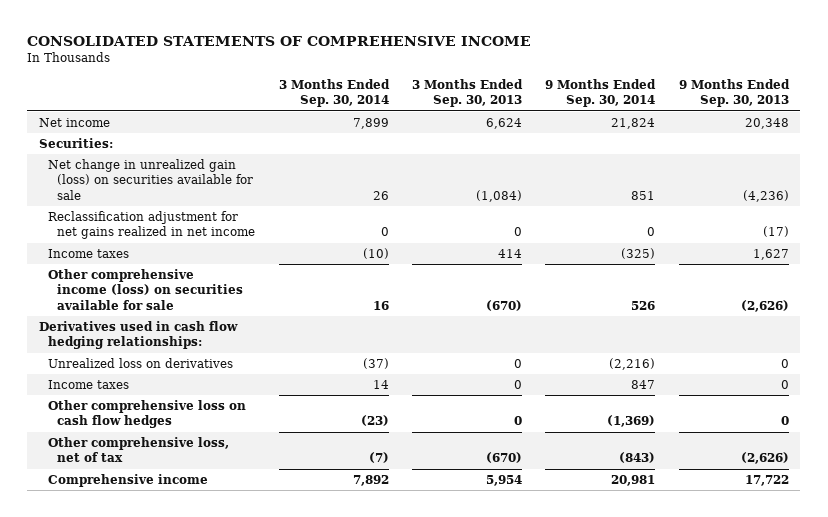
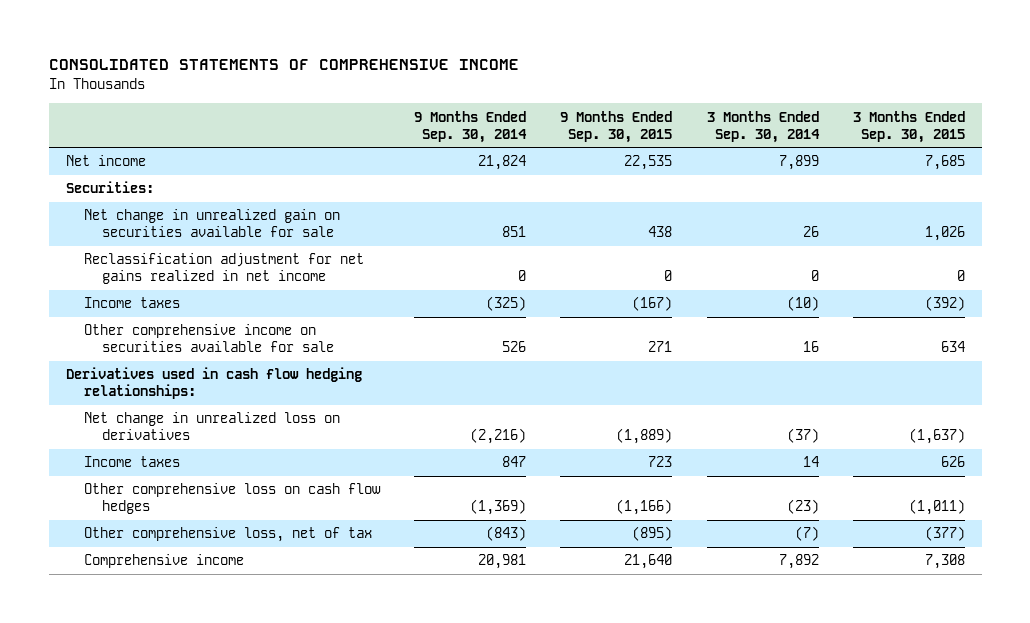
- | 3 Months Ended Sep. 30, 2014 | 3 Months Ended Sep. 30, 2013 | 9 Months Ended Sep. 30, 2014 | 9 Months Ended Sep. 30, 2013
+ | 9 Months Ended Sep. 30, 2014 | 9 Months Ended Sep. 30, 2015 | 3 Months Ended Sep. 30, 2014 | 3 Months Ended Sep. 30, 2015
- Net change in unrealized gain (loss) on securities available for sale | 26 | (1,084) | 851 | (4,236)
+ Net change in unrealized gain on securities available for sale | 851 | 438 | 26 | 1,026
- Other comprehensive income (loss) on securities available for sale | 16 | (670) | 526 | (2,626)
+ Other comprehensive income on securities available for sale | 526 | 271 | 16 | 634
- Unrealized loss on derivatives | (37) | 0 | (2,216) | 0
+ Net change in unrealized loss on derivatives | (2,216) | (1,889) | (37) | (1,637)

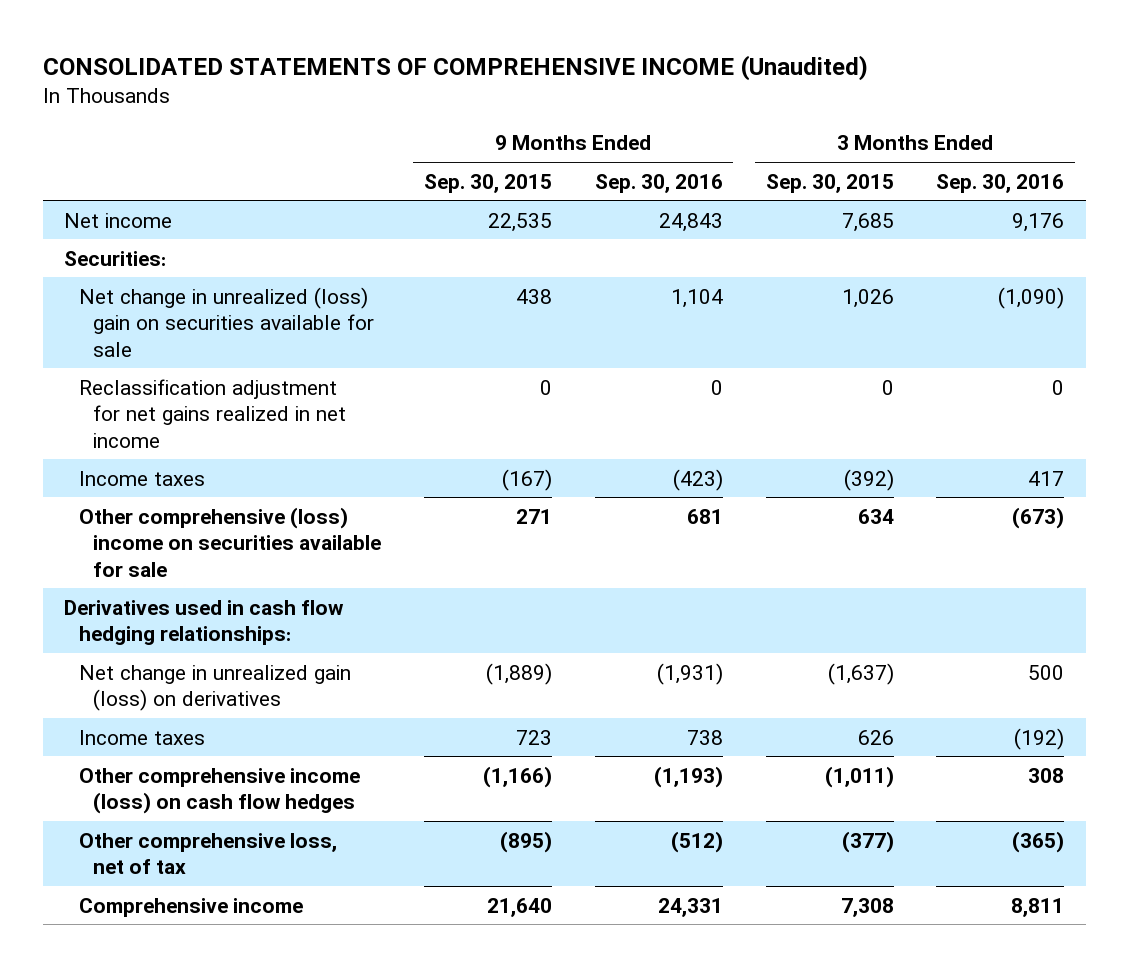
- CONSOLIDATED STATEMENTS OF COMPREHENSIVE INCOME
+ CONSOLIDATED STATEMENTS OF COMPREHENSIVE INCOME (Unaudited)
- | 9 Months Ended Sep. 30, 2014 | 9 Months Ended Sep. 30, 2015 | 3 Months Ended Sep. 30, 2014 | 3 Months Ended Sep. 30, 2015
+ | 9 Months Ended Sep. 30, 2015 | 9 Months Ended Sep. 30, 2016 | 3 Months Ended Sep. 30, 2015 | 3 Months Ended Sep. 30, 2016
- Net change in unrealized gain on securities available for sale | 851 | 438 | 26 | 1,026
+ Net change in unrealized (loss) gain on securities available for sale | 438 | 1,104 | 1,026 | (1,090)
- Other comprehensive income on securities available for sale | 526 | 271 | 16 | 634
+ Other comprehensive (loss) income on securities available for sale | 271 | 681 | 634 | (673)
- Net change in unrealized loss on derivatives | (2,216) | (1,889) | (37) | (1,637)
+ Net change in unrealized gain (loss) on derivatives | (1,889) | (1,931) | (1,637) | 500
- Other comprehensive loss on cash flow hedges | (1,369) | (1,166) | (23) | (1,011)
+ Other comprehensive income (loss) on cash flow hedges | (1,166) | (1,193) | (1,011) | 308

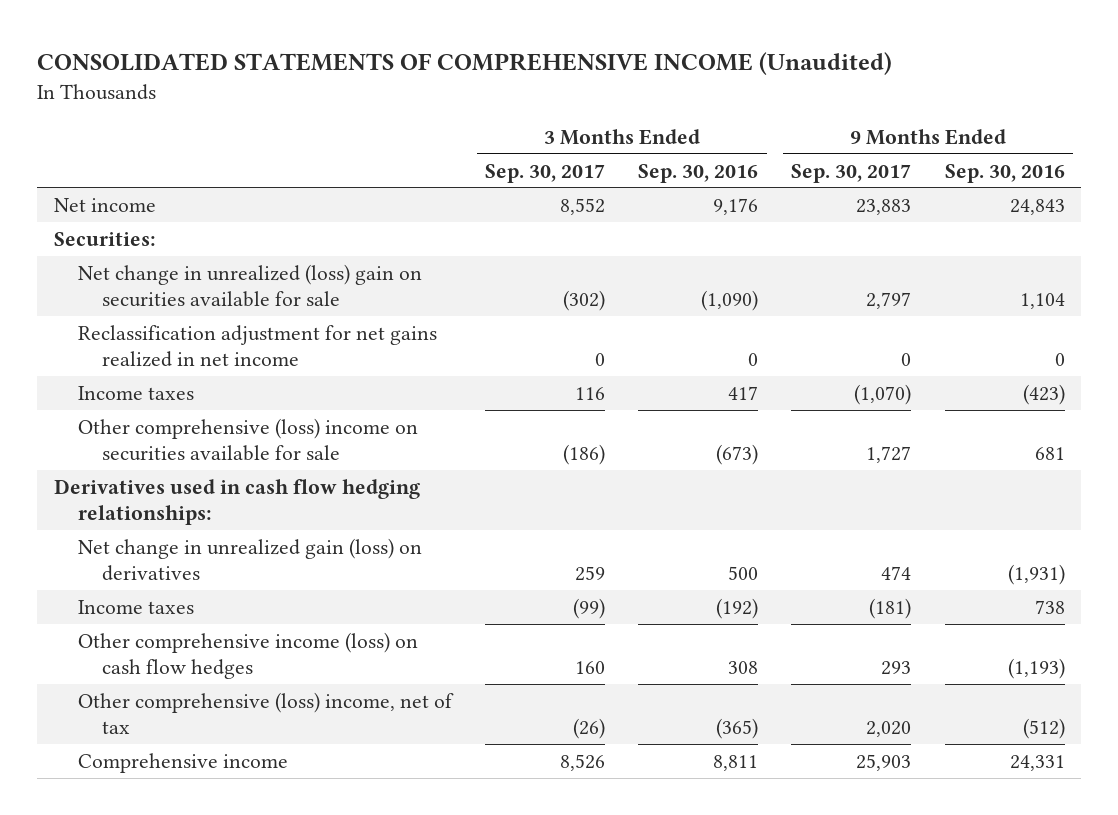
- | 9 Months Ended Sep. 30, 2015 | 9 Months Ended Sep. 30, 2016 | 3 Months Ended Sep. 30, 2015 | 3 Months Ended Sep. 30, 2016
+ | 3 Months Ended Sep. 30, 2017 | 3 Months Ended Sep. 30, 2016 | 9 Months Ended Sep. 30, 2017 | 9 Months Ended Sep. 30, 2016
- Other comprehensive loss, net of tax | (895) | (512) | (377) | (365)
+ Other comprehensive (loss) income, net of tax | (26) | (365) | 2,020 | (512)

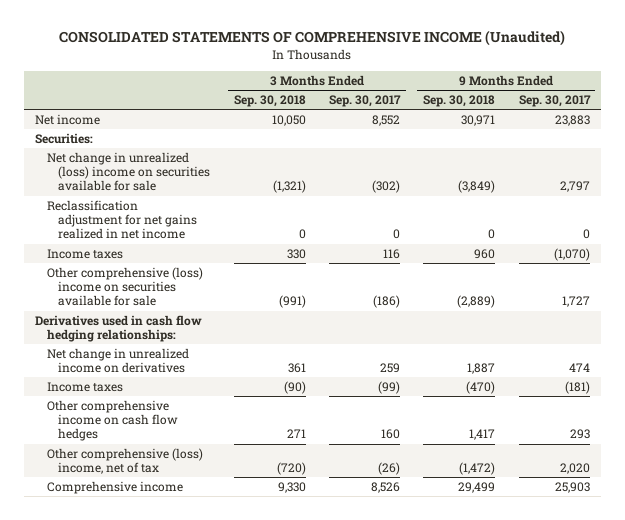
- | 3 Months Ended Sep. 30, 2017 | 3 Months Ended Sep. 30, 2016 | 9 Months Ended Sep. 30, 2017 | 9 Months Ended Sep. 30, 2016
+ | 3 Months Ended Sep. 30, 2018 | 3 Months Ended Sep. 30, 2017 | 9 Months Ended Sep. 30, 2018 | 9 Months Ended Sep. 30, 2017
- Net change in unrealized (loss) gain on securities available for sale | (302) | (1,090) | 2,797 | 1,104
+ Net change in unrealized (loss) income on securities available for sale | (1,321) | (302) | (3,849) | 2,797
- Net change in unrealized gain (loss) on derivatives | 259 | 500 | 474 | (1,931)
+ Net change in unrealized income on derivatives | 361 | 259 | 1,887 | 474
- Other comprehensive income (loss) on cash flow hedges | 160 | 308 | 293 | (1,193)
+ Other comprehensive income on cash flow hedges | 271 | 160 | 1,417 | 293

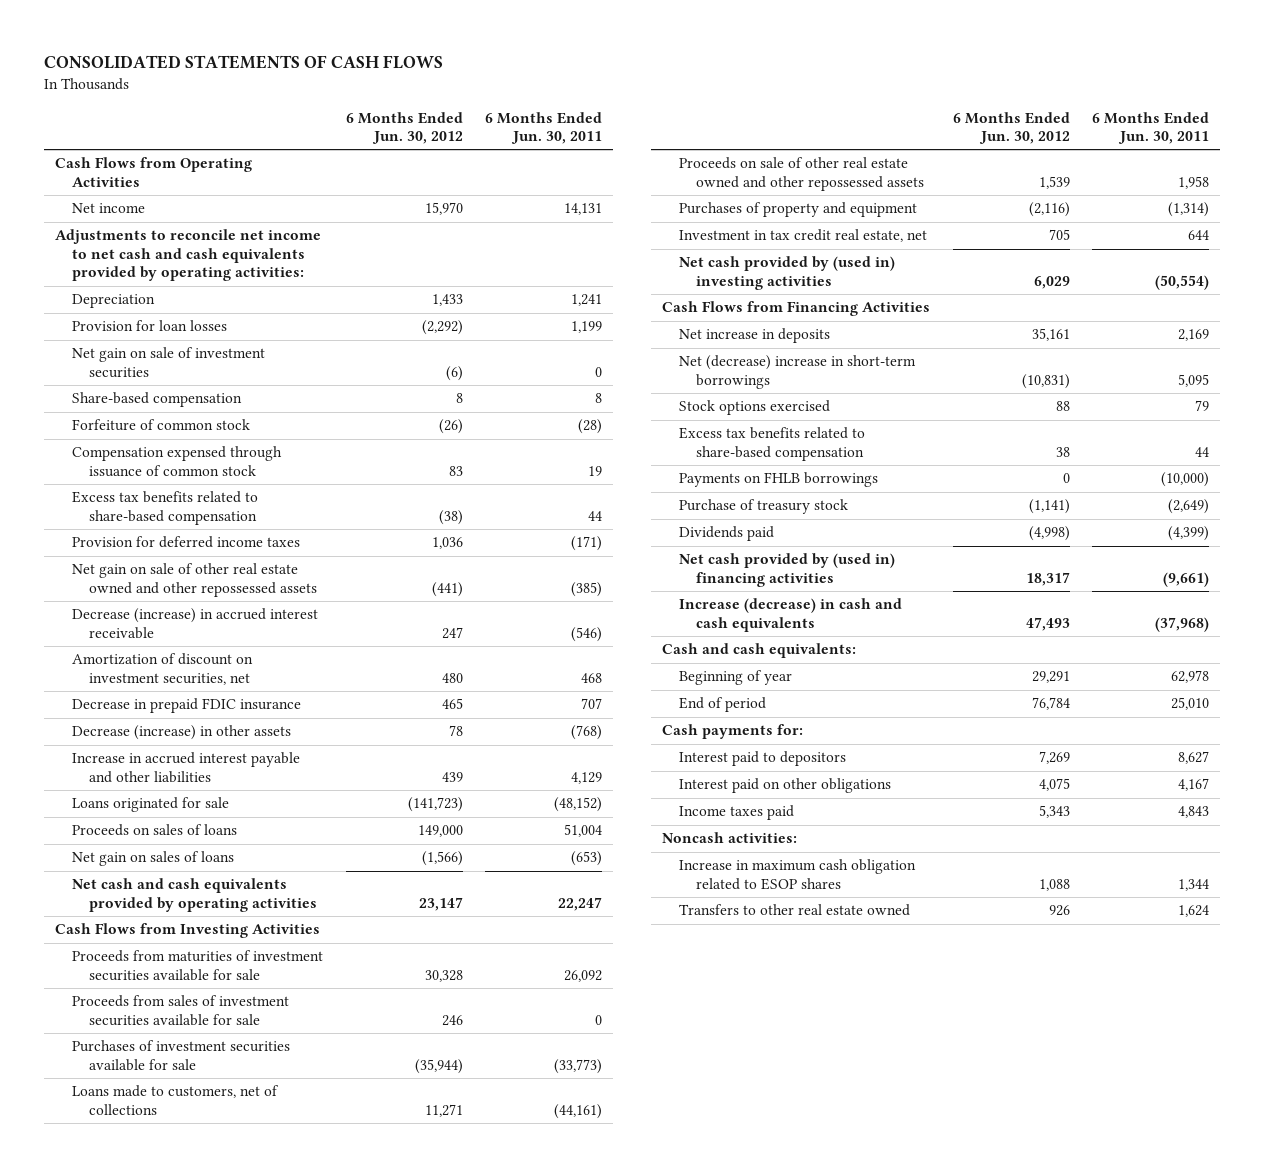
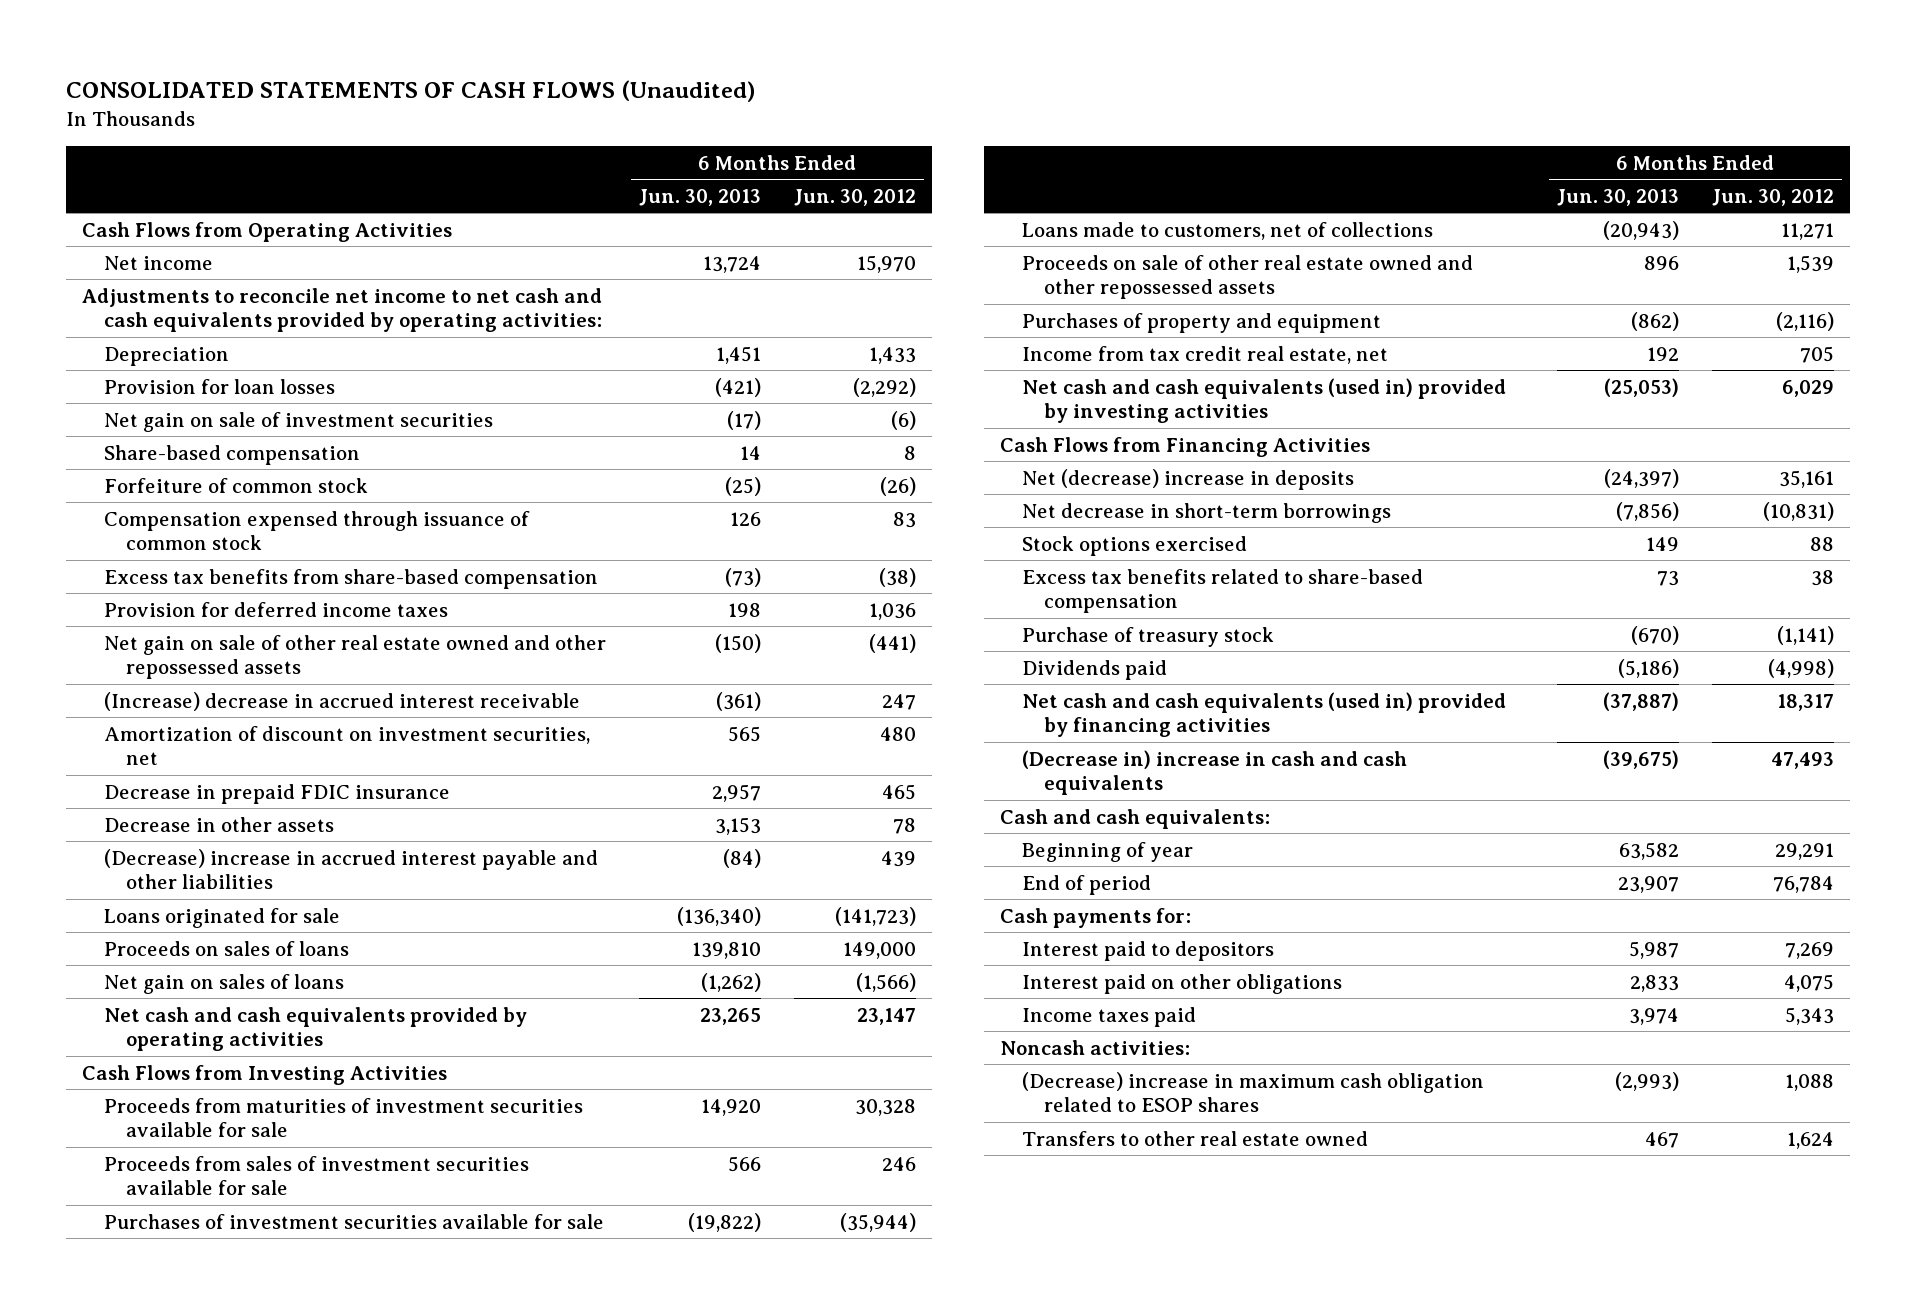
- CONSOLIDATED STATEMENTS OF CASH FLOWS
+ CONSOLIDATED STATEMENTS OF CASH FLOWS (Unaudited)
- | 6 Months Ended Jun. 30, 2012 | 6 Months Ended Jun. 30, 2011
+ | 6 Months Ended Jun. 30, 2013 | 6 Months Ended Jun. 30, 2012
- Excess tax benefits related to share-based compensation | (38) | 44
+ Excess tax benefits from share-based compensation | (73) | (38)
- Decrease (increase) in accrued interest receivable | 247 | (546)
+ (Increase) decrease in accrued interest receivable | (361) | 247
- Decrease (increase) in other assets | 78 | (768)
- Increase in accrued interest payable and other liabilities | 439 | 4,129
+ Decrease in other assets | 3,153 | 78
+ (Decrease) increase in accrued interest payable and other liabilities | (84) | 439
- Investment in tax credit real estate, net | 705 | 644
- Net cash provided by (used in) investing activities | 6,029 | (50,554)
+ Income from tax credit real estate, net | 192 | 705
+ Net cash and cash equivalents (used in) provided by investing activities | (25,053) | 6,029
- Net increase in deposits | 35,161 | 2,169
- Net (decrease) increase in short-term borrowings | (10,831) | 5,095
+ Net (decrease) increase in deposits | (24,397) | 35,161
+ Net decrease in short-term borrowings | (7,856) | (10,831)
- Payments on FHLB borrowings | 0 | (10,000)
- Net cash provided by (used in) financing activities | 18,317 | (9,661)
- Increase (decrease) in cash and cash equivalents | 47,493 | (37,968)
+ Net cash and cash equivalents (used in) provided by financing activities | (37,887) | 18,317
+ (Decrease in) increase in cash and cash equivalents | (39,675) | 47,493
- Increase in maximum cash obligation related to ESOP shares | 1,088 | 1,344
- Transfers to other real estate owned | 926 | 1,624
+ (Decrease) increase in maximum cash obligation related to ESOP shares | (2,993) | 1,088
+ Transfers to other real estate owned | 467 | 1,624

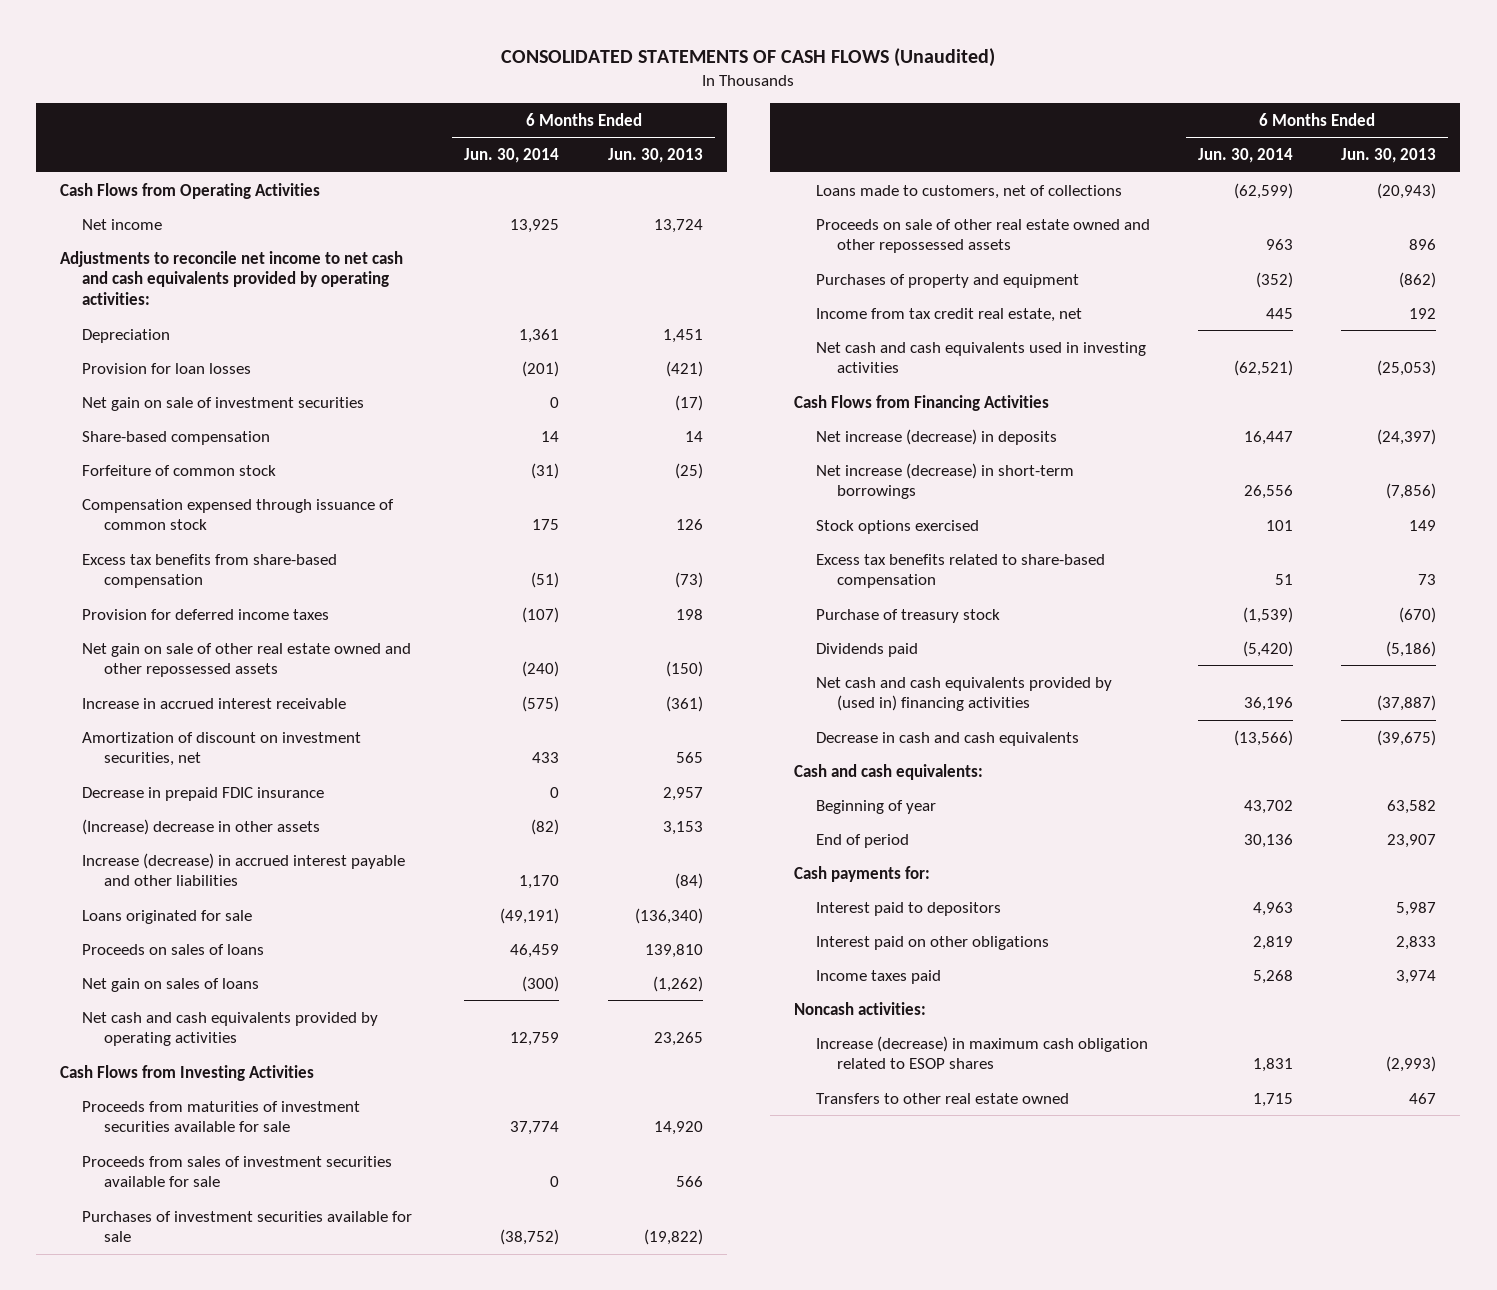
- | 6 Months Ended Jun. 30, 2013 | 6 Months Ended Jun. 30, 2012
+ | 6 Months Ended Jun. 30, 2014 | 6 Months Ended Jun. 30, 2013
- (Increase) decrease in accrued interest receivable | (361) | 247
+ Increase in accrued interest receivable | (575) | (361)
- Decrease in other assets | 3,153 | 78
- (Decrease) increase in accrued interest payable and other liabilities | (84) | 439
+ (Increase) decrease in other assets | (82) | 3,153
+ Increase (decrease) in accrued interest payable and other liabilities | 1,170 | (84)
- Net cash and cash equivalents (used in) provided by investing activities | (25,053) | 6,029
+ Net cash and cash equivalents used in investing activities | (62,521) | (25,053)
- Net (decrease) increase in deposits | (24,397) | 35,161
- Net decrease in short-term borrowings | (7,856) | (10,831)
+ Net increase (decrease) in deposits | 16,447 | (24,397)
+ Net increase (decrease) in short-term borrowings | 26,556 | (7,856)
- Net cash and cash equivalents (used in) provided by financing activities | (37,887) | 18,317
- (Decrease in) increase in cash and cash equivalents | (39,675) | 47,493
+ Net cash and cash equivalents provided by (used in) financing activities | 36,196 | (37,887)
+ Decrease in cash and cash equivalents | (13,566) | (39,675)
- (Decrease) increase in maximum cash obligation related to ESOP shares | (2,993) | 1,088
+ Increase (decrease) in maximum cash obligation related to ESOP shares | 1,831 | (2,993)

